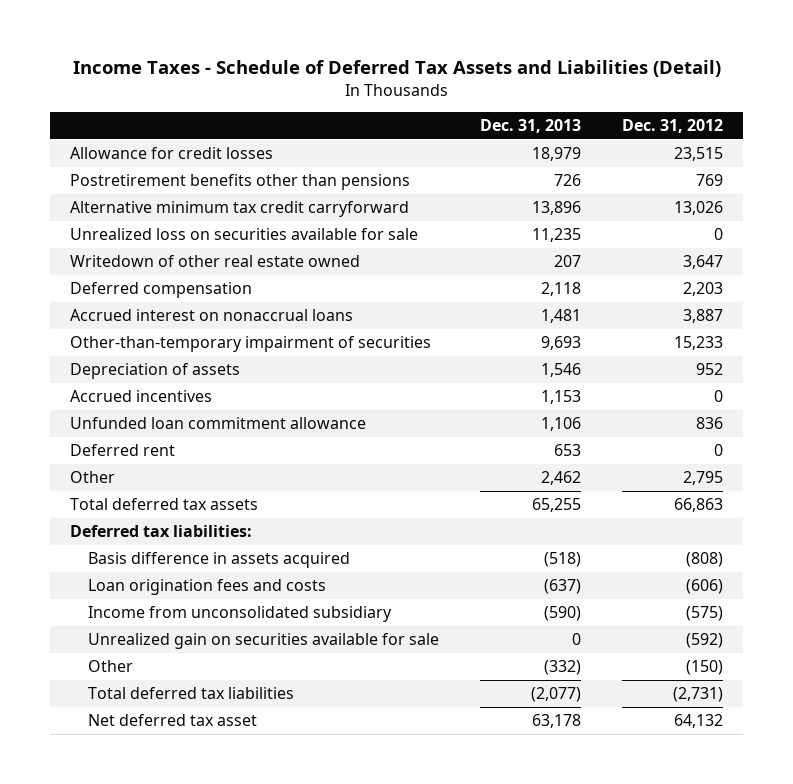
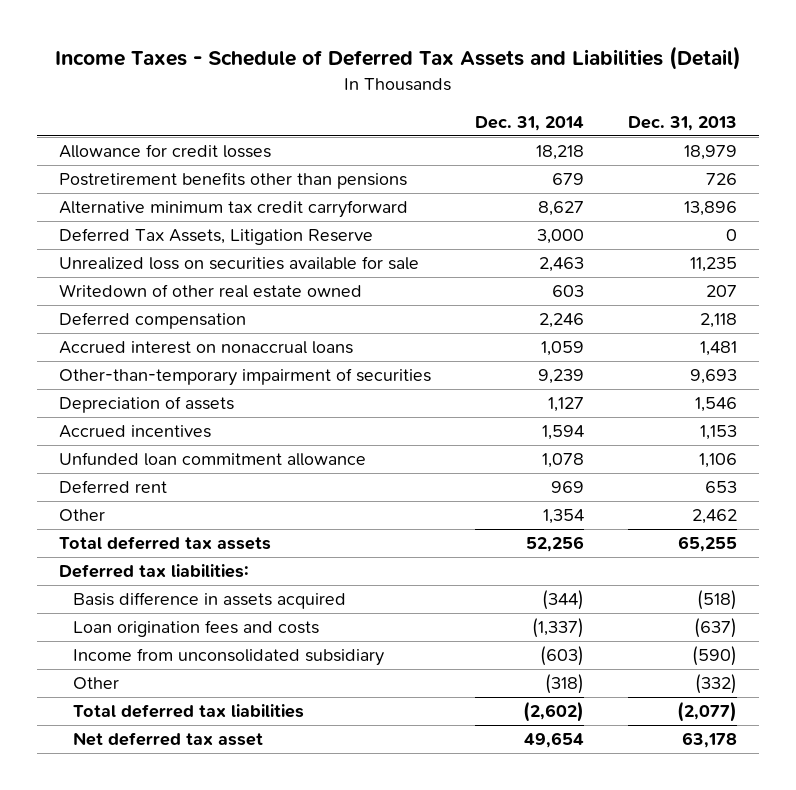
- | Dec. 31, 2013 | Dec. 31, 2012
+ | Dec. 31, 2014 | Dec. 31, 2013
+ Deferred Tax Assets, Litigation Reserve | 3,000 | 0
- Unrealized gain on securities available for sale | 0 | (592)

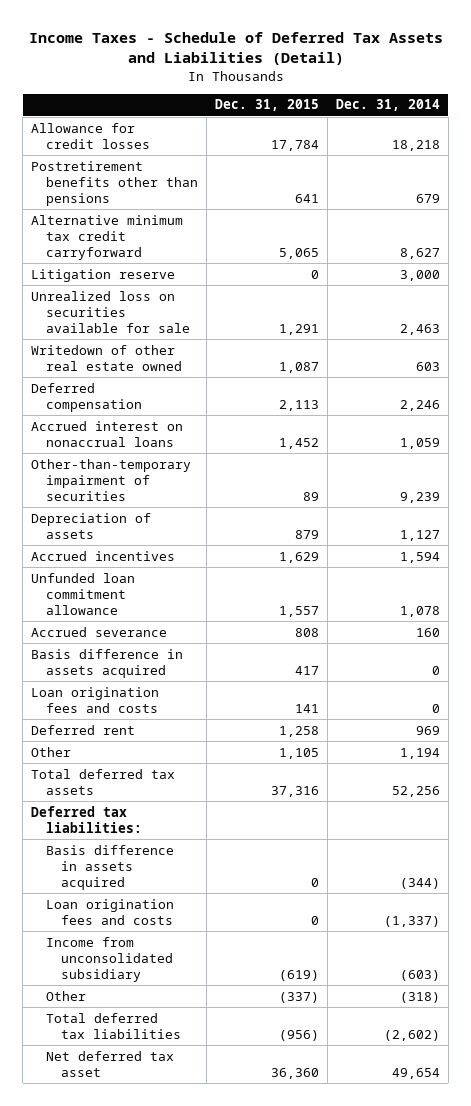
- | Dec. 31, 2014 | Dec. 31, 2013
+ | Dec. 31, 2015 | Dec. 31, 2014
- Deferred Tax Assets, Litigation Reserve | 3,000 | 0
+ Litigation reserve | 0 | 3,000
+ Accrued severance | 808 | 160
+ Basis difference in assets acquired | 417 | 0
+ Loan origination fees and costs | 141 | 0
- Other | 1,354 | 2,462
+ Other | 1,105 | 1,194

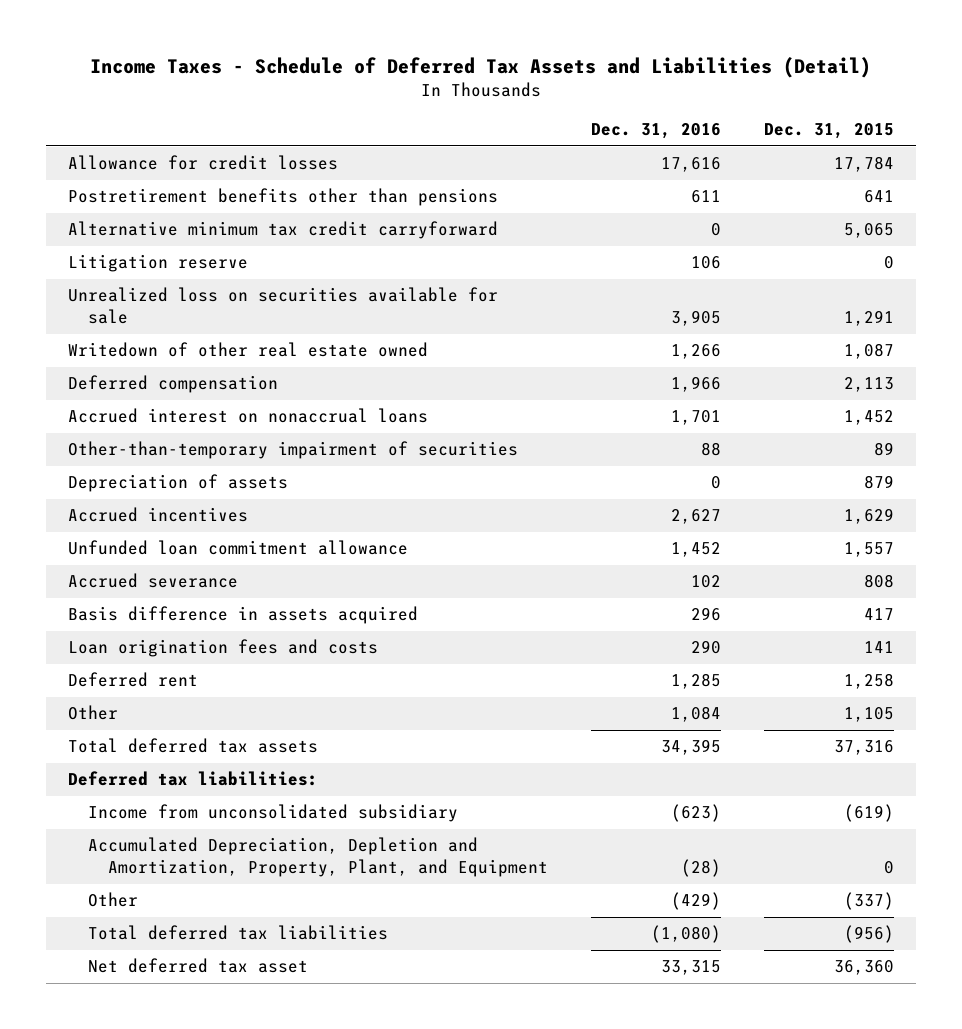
- | Dec. 31, 2015 | Dec. 31, 2014
+ | Dec. 31, 2016 | Dec. 31, 2015
- Basis difference in assets acquired | 0 | (344)
- Loan origination fees and costs | 0 | (1,337)
+ Accumulated Depreciation, Depletion and Amortization, Property, Plant, and Equipment | (28) | 0

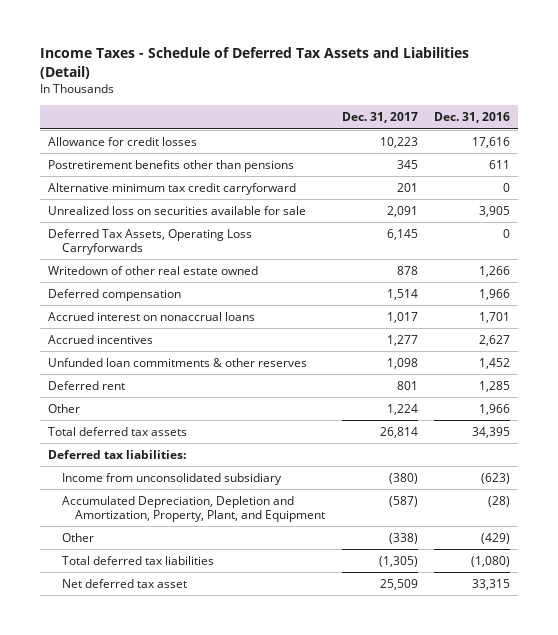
- | Dec. 31, 2016 | Dec. 31, 2015
+ | Dec. 31, 2017 | Dec. 31, 2016
- Litigation reserve | 106 | 0
+ Deferred Tax Assets, Operating Loss Carryforwards | 6,145 | 0
- Other-than-temporary impairment of securities | 88 | 89
- Depreciation of assets | 0 | 879
- Unfunded loan commitment allowance | 1,452 | 1,557
- Accrued severance | 102 | 808
- Basis difference in assets acquired | 296 | 417
- Loan origination fees and costs | 290 | 141
+ Unfunded loan commitments & other reserves | 1,098 | 1,452
- Other | 1,084 | 1,105
+ Other | 1,224 | 1,966

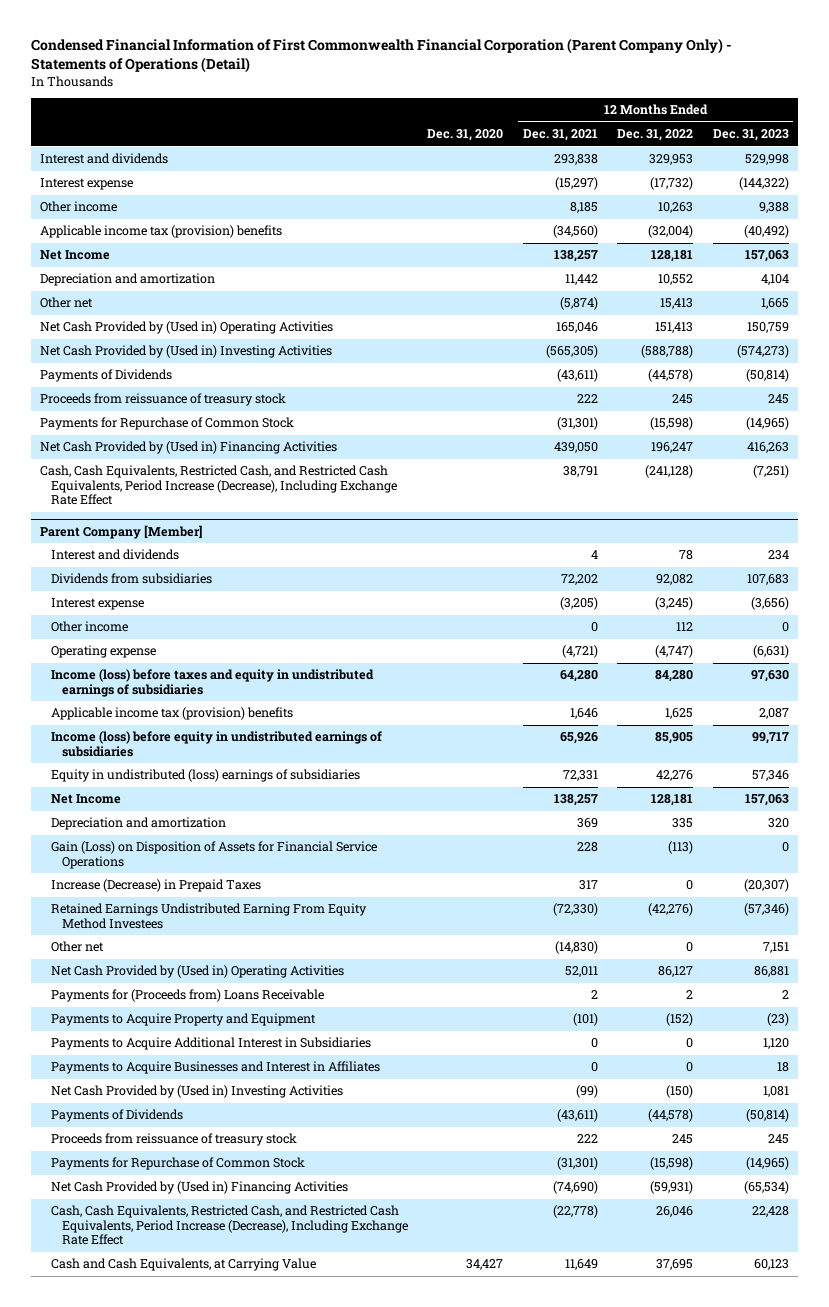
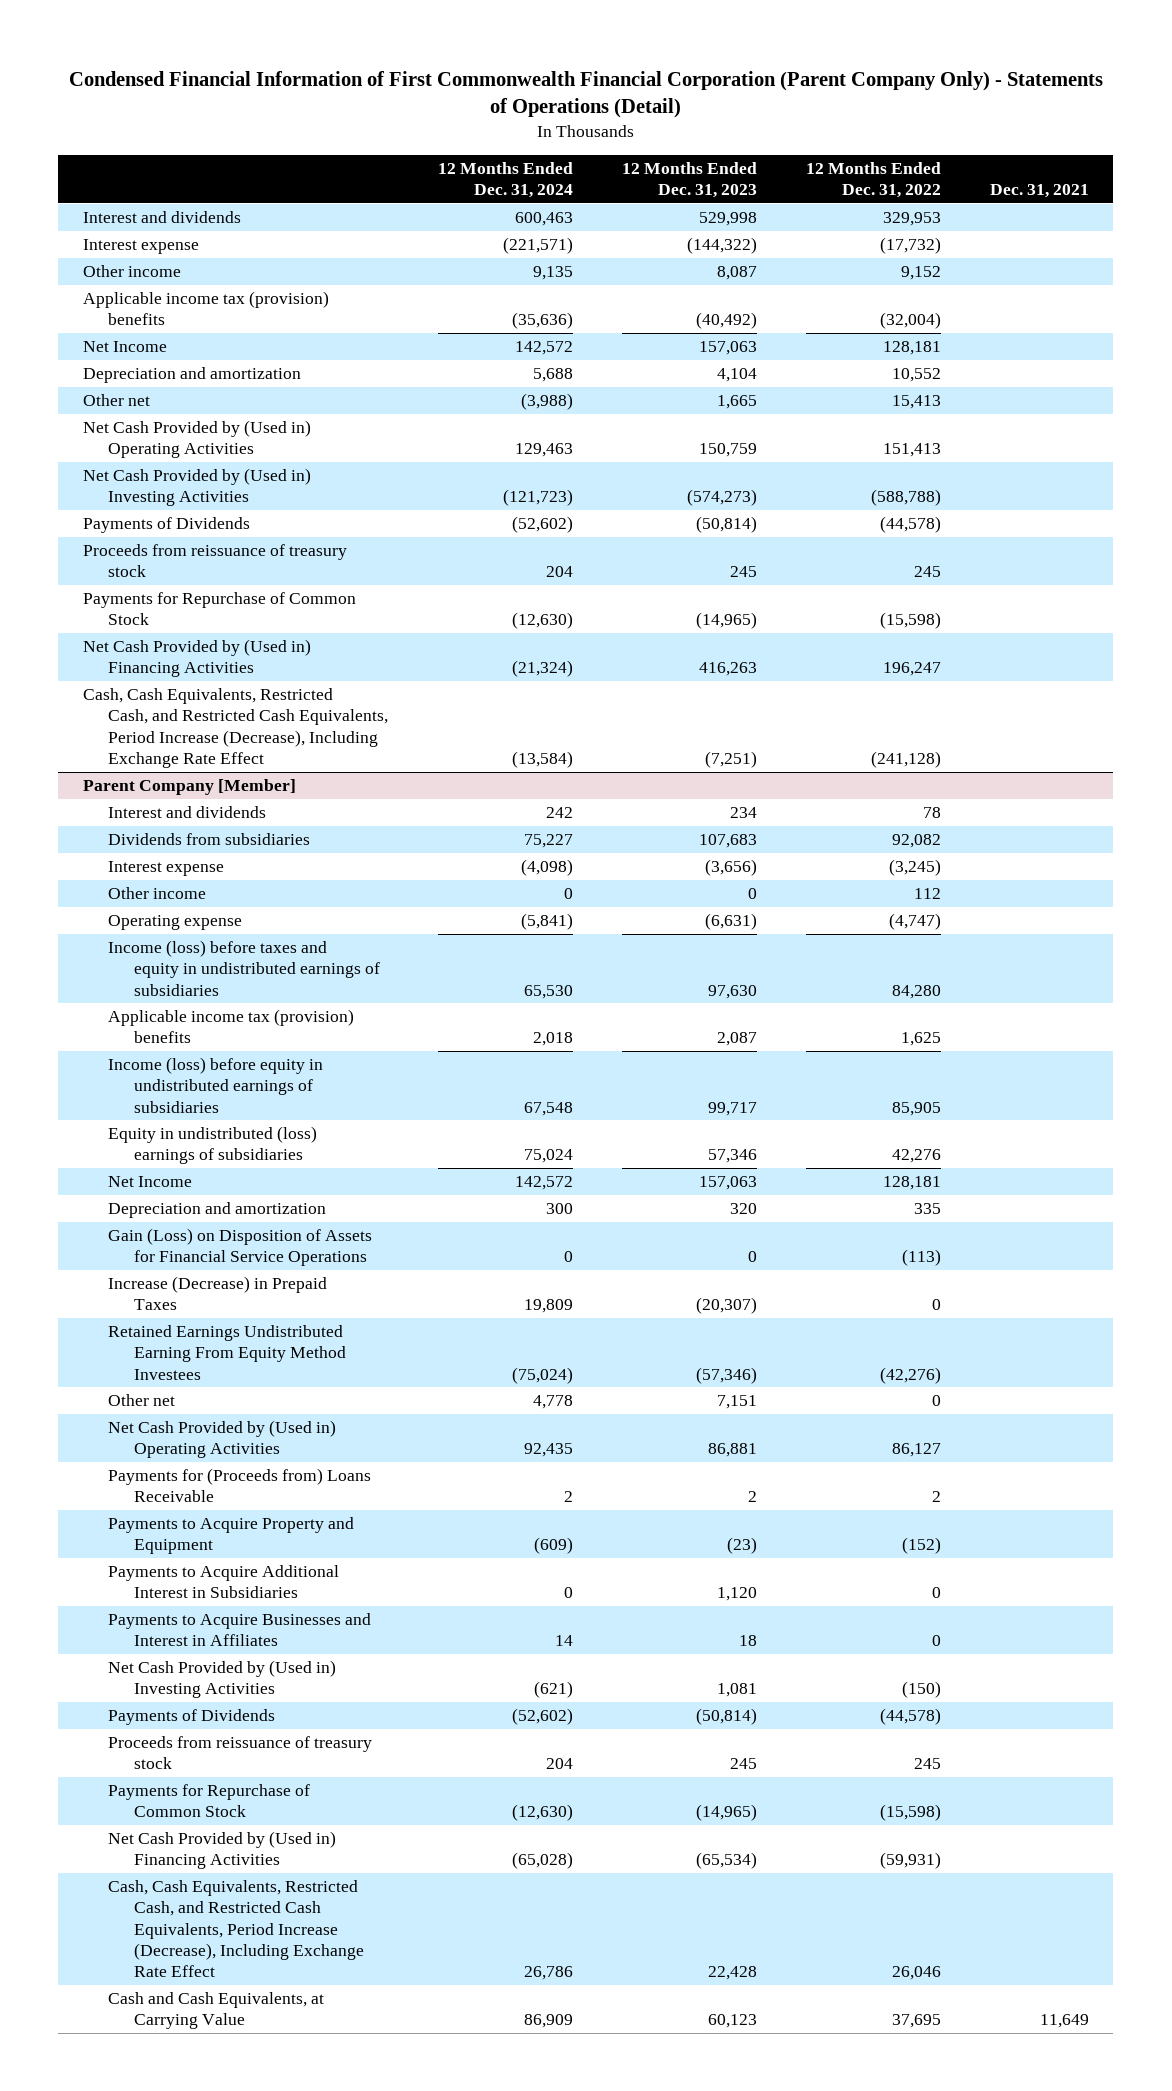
- | Dec. 31, 2020 | 12 Months Ended Dec. 31, 2021 | 12 Months Ended Dec. 31, 2022 | 12 Months Ended Dec. 31, 2023
+ | 12 Months Ended Dec. 31, 2024 | 12 Months Ended Dec. 31, 2023 | 12 Months Ended Dec. 31, 2022 | Dec. 31, 2021
- Other income | | 8,185 | 10,263 | 9,388
+ Other income | 9,135 | 8,087 | 9,152 |

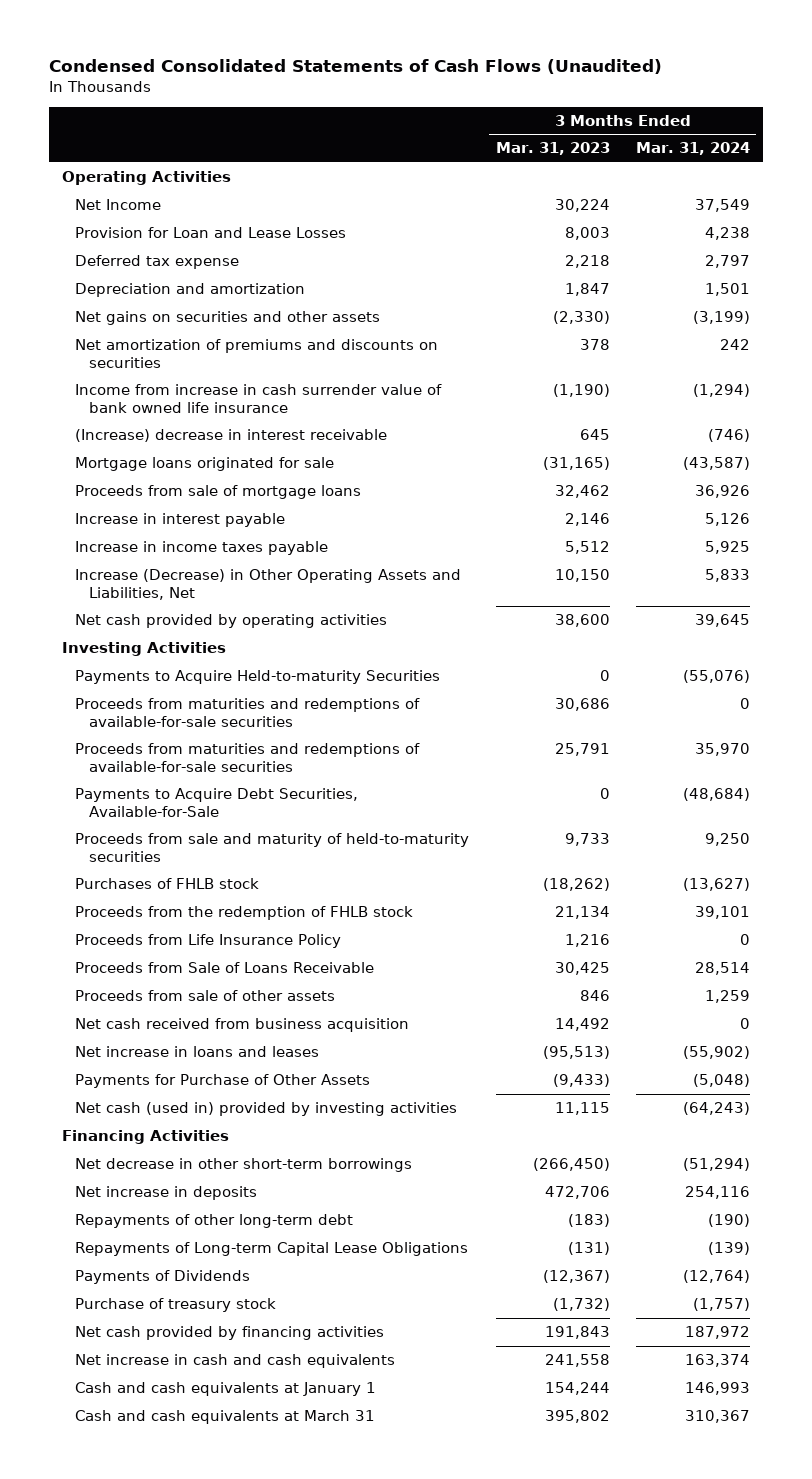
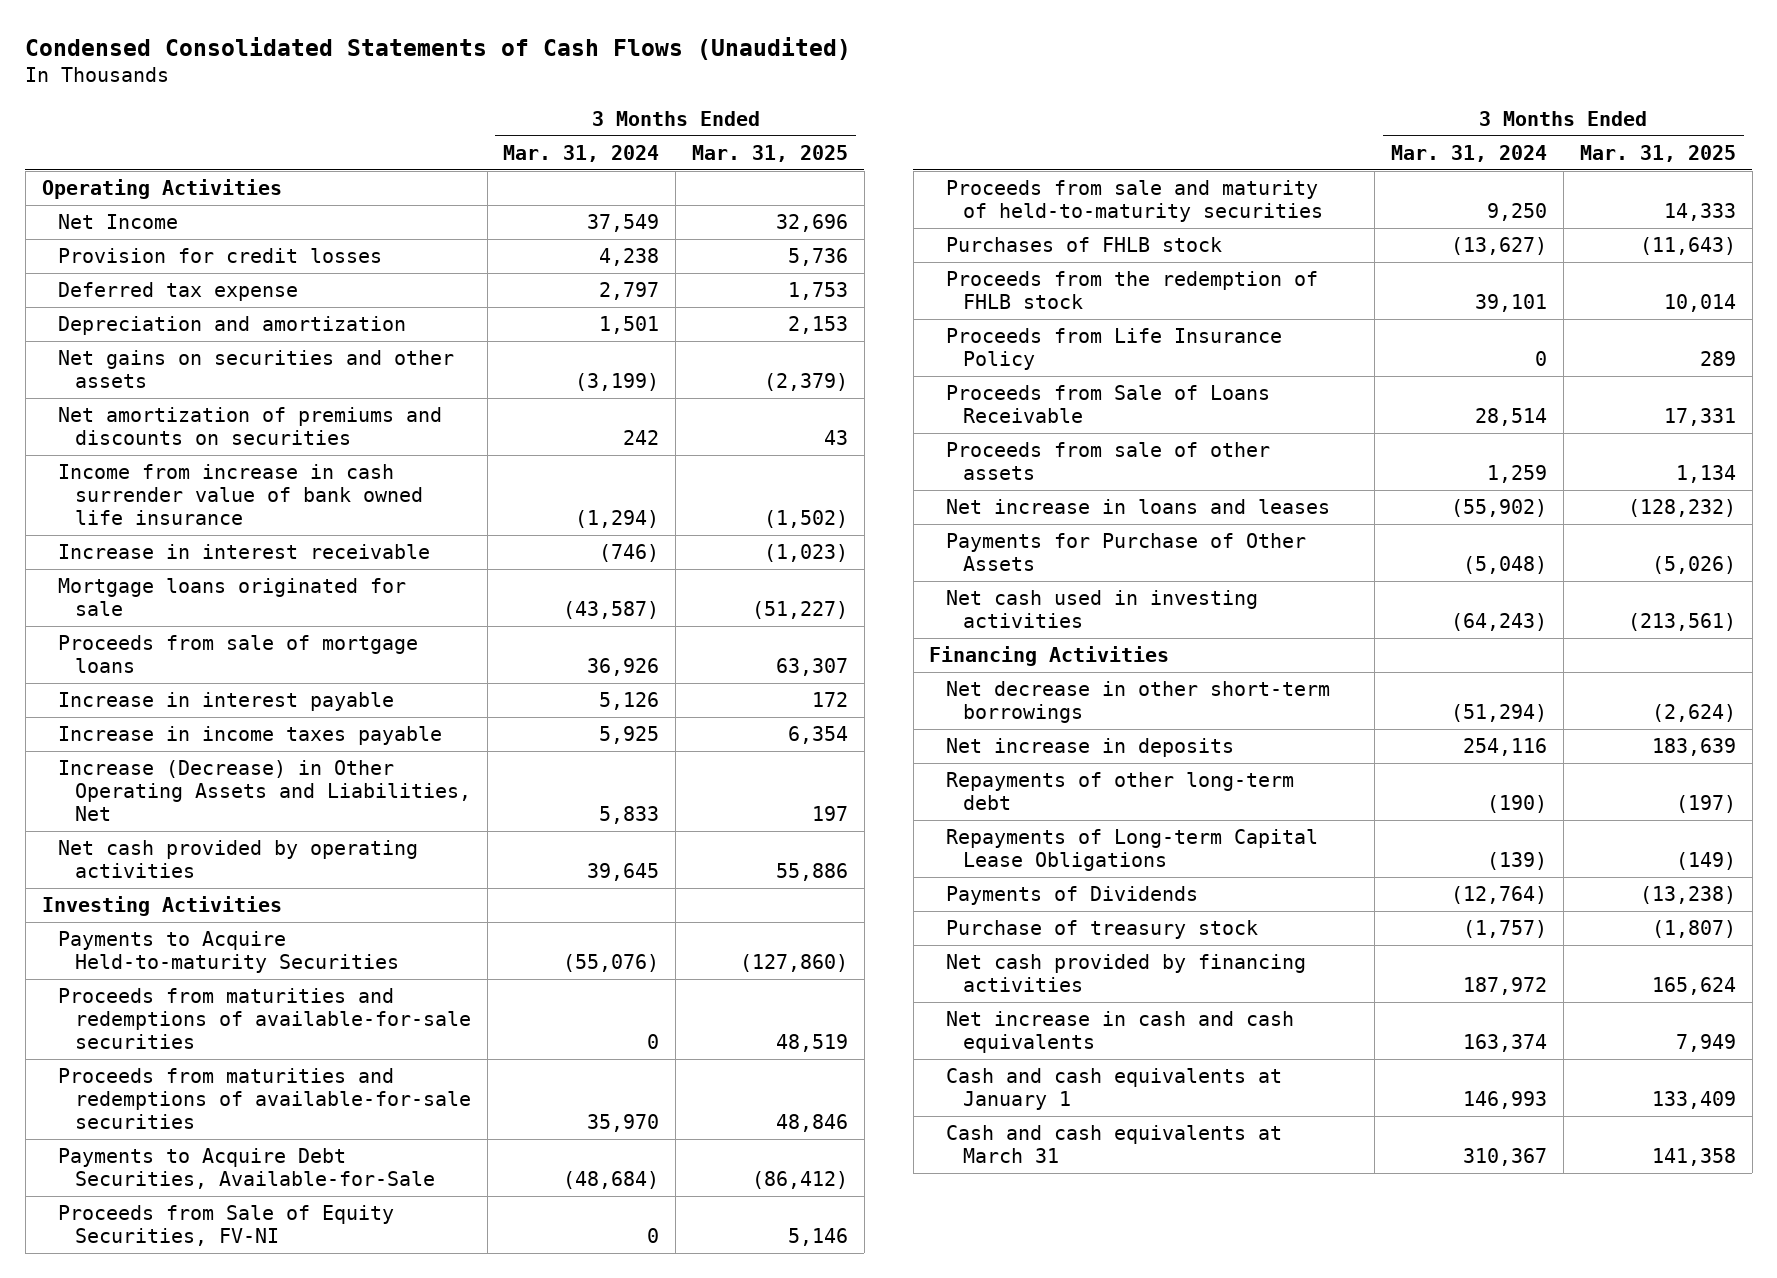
- | 3 Months Ended Mar. 31, 2023 | 3 Months Ended Mar. 31, 2024
+ | 3 Months Ended Mar. 31, 2024 | 3 Months Ended Mar. 31, 2025
- Provision for Loan and Lease Losses | 8,003 | 4,238
+ Provision for credit losses | 4,238 | 5,736
- (Increase) decrease in interest receivable | 645 | (746)
+ Increase in interest receivable | (746) | (1,023)
+ Proceeds from Sale of Equity Securities, FV-NI | 0 | 5,146
- Net cash received from business acquisition | 14,492 | 0
- Net cash (used in) provided by investing activities | 11,115 | (64,243)
+ Net cash used in investing activities | (64,243) | (213,561)

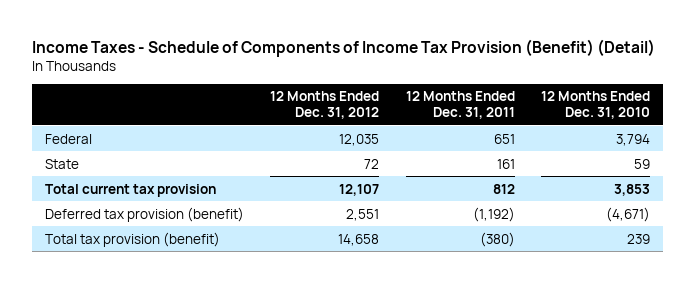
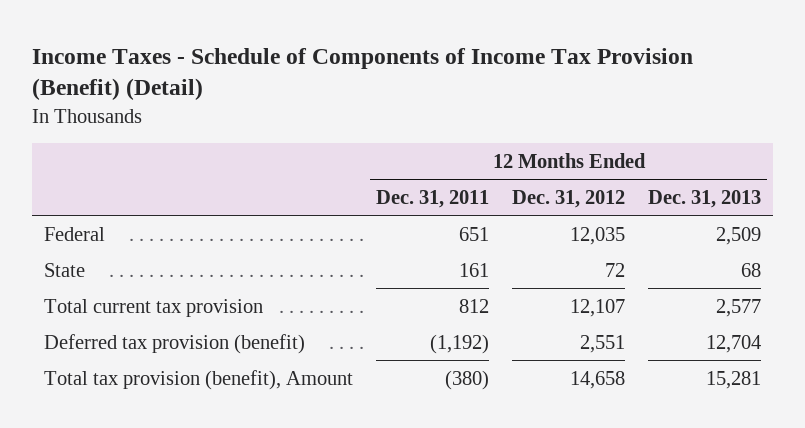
- | 12 Months Ended Dec. 31, 2012 | 12 Months Ended Dec. 31, 2011 | 12 Months Ended Dec. 31, 2010
+ | 12 Months Ended Dec. 31, 2011 | 12 Months Ended Dec. 31, 2012 | 12 Months Ended Dec. 31, 2013
- Total tax provision (benefit) | 14,658 | (380) | 239
+ Total tax provision (benefit), Amount | (380) | 14,658 | 15,281

